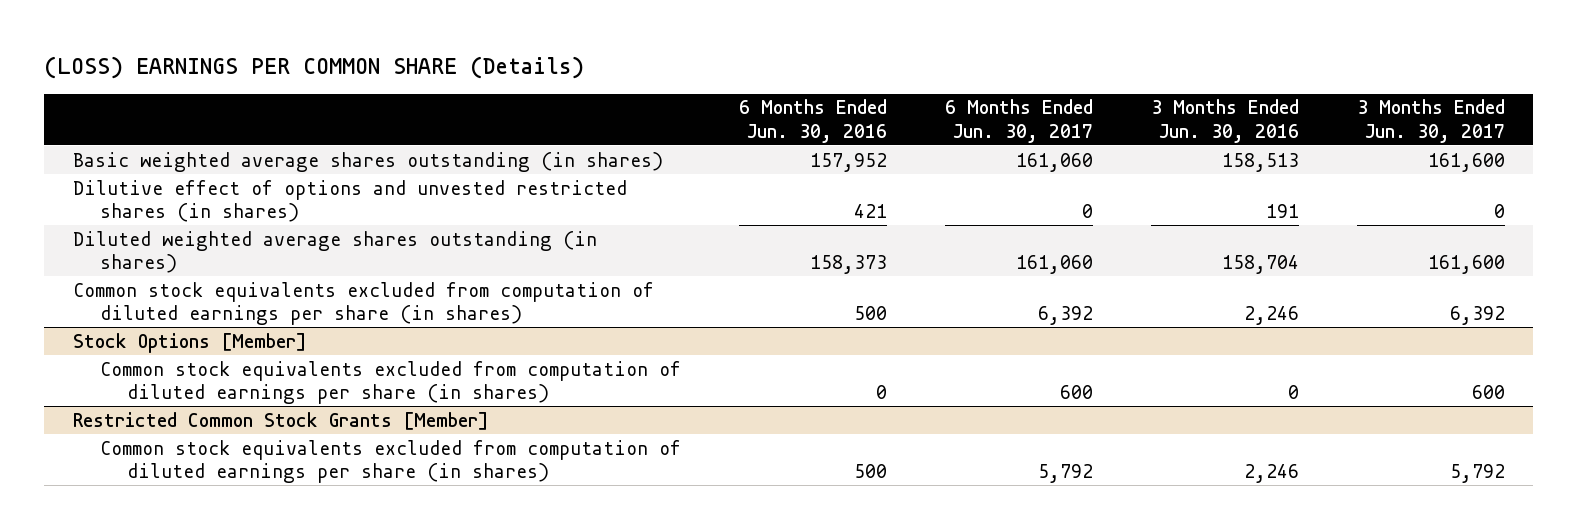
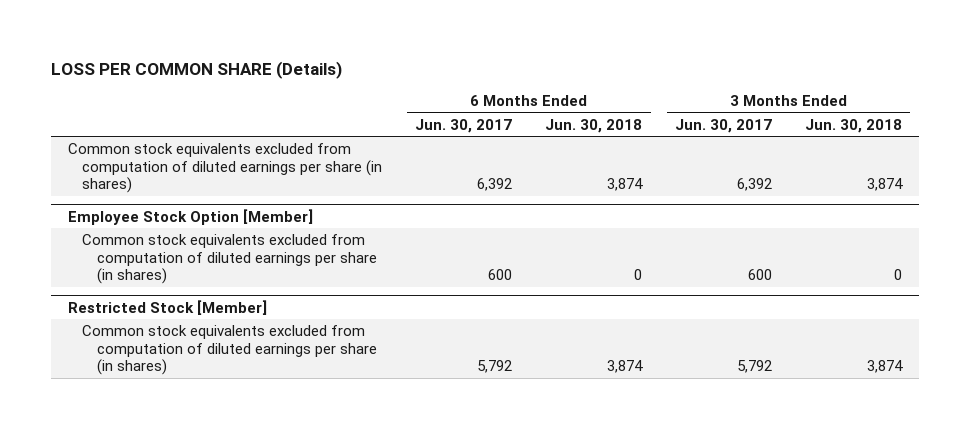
- (LOSS) EARNINGS PER COMMON SHARE (Details)
+ LOSS PER COMMON SHARE (Details)
- | 6 Months Ended Jun. 30, 2016 | 6 Months Ended Jun. 30, 2017 | 3 Months Ended Jun. 30, 2016 | 3 Months Ended Jun. 30, 2017
+ | 6 Months Ended Jun. 30, 2017 | 6 Months Ended Jun. 30, 2018 | 3 Months Ended Jun. 30, 2017 | 3 Months Ended Jun. 30, 2018
- Basic weighted average shares outstanding (in shares) | 157,952 | 161,060 | 158,513 | 161,600
- Dilutive effect of options and unvested restricted shares (in shares) | 421 | 0 | 191 | 0
- Diluted weighted average shares outstanding (in shares) | 158,373 | 161,060 | 158,704 | 161,600
- Stock Options [Member]
+ Employee Stock Option [Member]
- Restricted Common Stock Grants [Member]
+ Restricted Stock [Member]

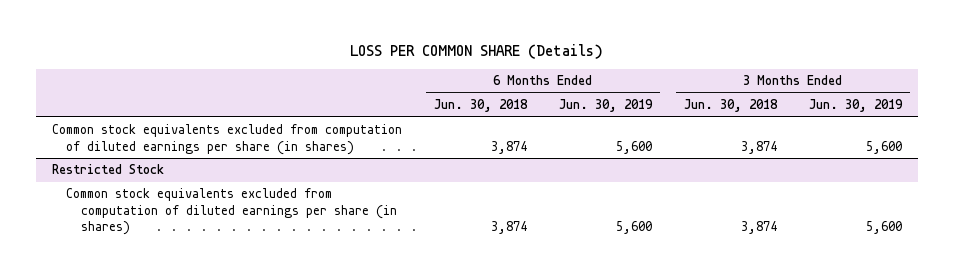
- | 6 Months Ended Jun. 30, 2017 | 6 Months Ended Jun. 30, 2018 | 3 Months Ended Jun. 30, 2017 | 3 Months Ended Jun. 30, 2018
+ | 6 Months Ended Jun. 30, 2018 | 6 Months Ended Jun. 30, 2019 | 3 Months Ended Jun. 30, 2018 | 3 Months Ended Jun. 30, 2019
- Employee Stock Option [Member]
- Common stock equivalents excluded from computation of diluted earnings per share (in shares) | 600 | 0 | 600 | 0
- Restricted Stock [Member]
+ Restricted Stock

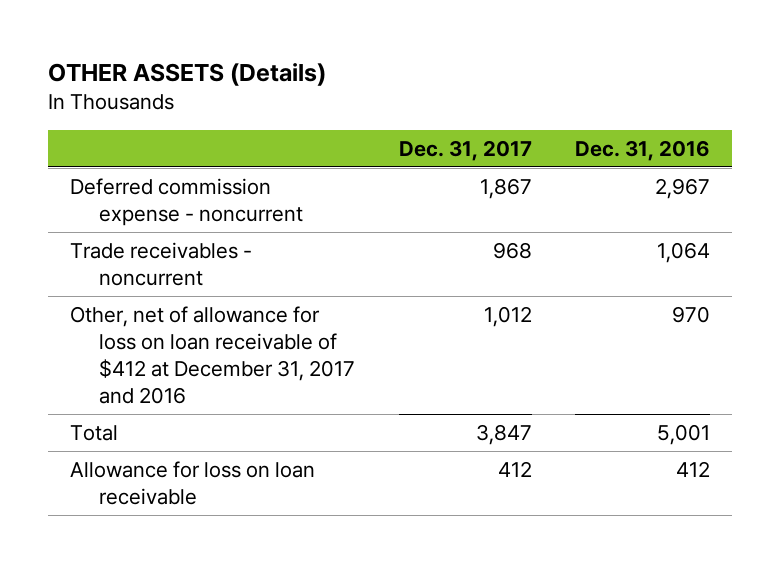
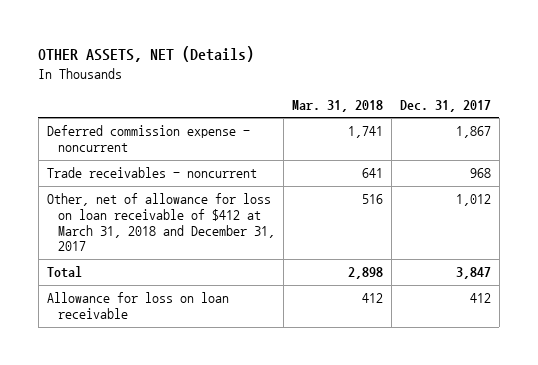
- OTHER ASSETS (Details)
+ OTHER ASSETS, NET (Details)
- | Dec. 31, 2017 | Dec. 31, 2016
+ | Mar. 31, 2018 | Dec. 31, 2017
- Other, net of allowance for loss on loan receivable of $412 at December 31, 2017 and 2016 | 1,012 | 970
+ Other, net of allowance for loss on loan receivable of $412 at March 31, 2018 and December 31, 2017 | 516 | 1,012

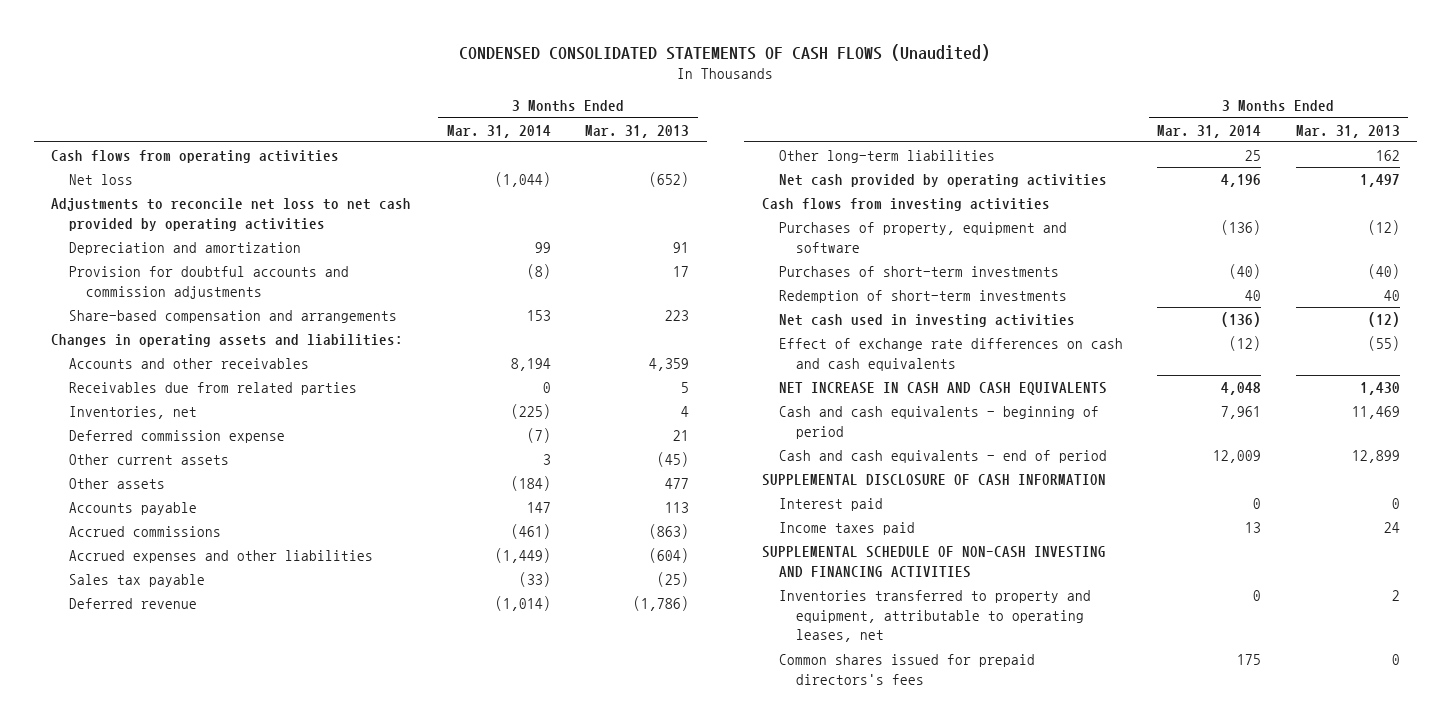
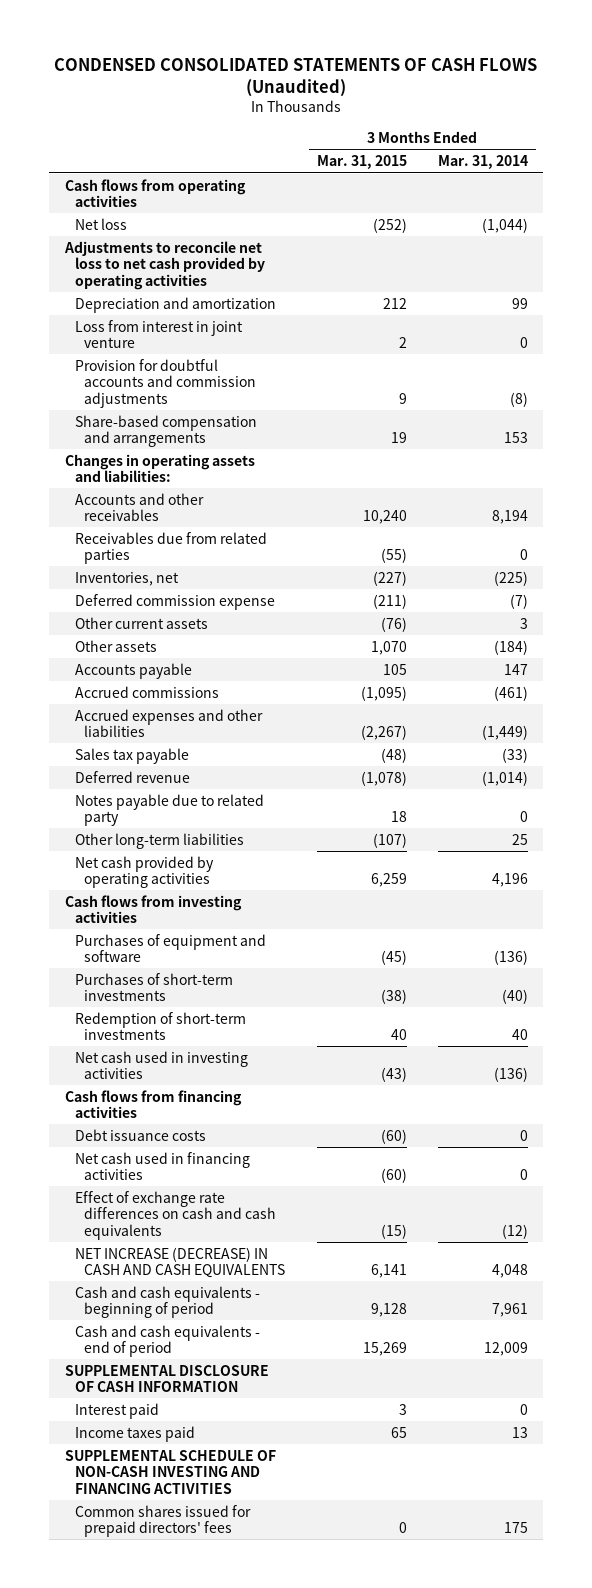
- | 3 Months Ended Mar. 31, 2014 | 3 Months Ended Mar. 31, 2013
+ | 3 Months Ended Mar. 31, 2015 | 3 Months Ended Mar. 31, 2014
+ Loss from interest in joint venture | 2 | 0
+ Notes payable due to related party | 18 | 0
- Purchases of property, equipment and software | (136) | (12)
+ Purchases of equipment and software | (45) | (136)
+ Cash flows from financing activities
+ Debt issuance costs | (60) | 0
+ Net cash used in financing activities | (60) | 0
- NET INCREASE IN CASH AND CASH EQUIVALENTS | 4,048 | 1,430
+ NET INCREASE (DECREASE) IN CASH AND CASH EQUIVALENTS | 6,141 | 4,048
- Inventories transferred to property and equipment, attributable to operating leases, net | 0 | 2
- Common shares issued for prepaid directors's fees | 175 | 0
+ Common shares issued for prepaid directors' fees | 0 | 175

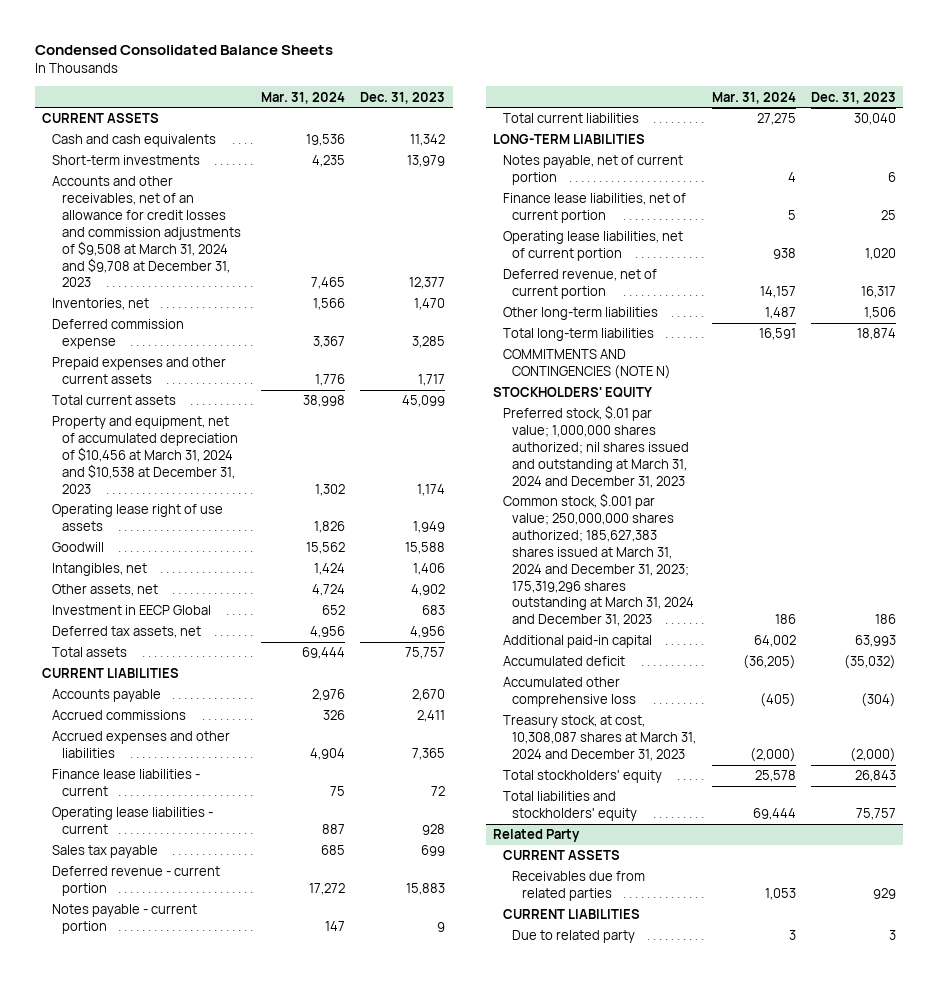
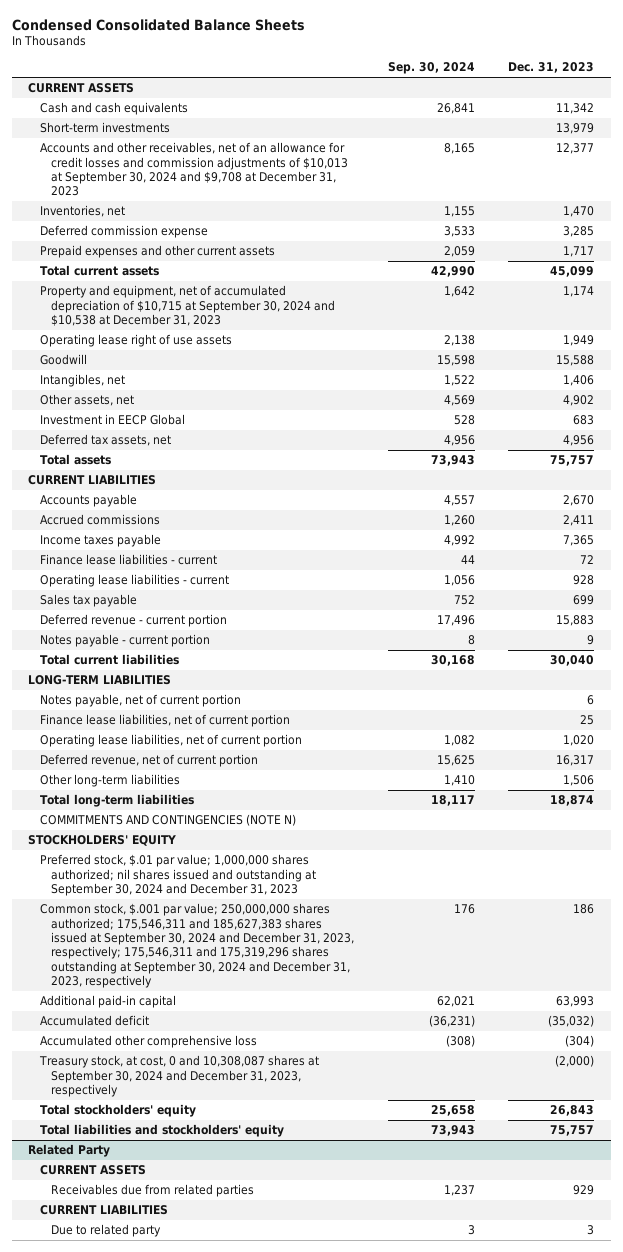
- | Mar. 31, 2024 | Dec. 31, 2023
+ | Sep. 30, 2024 | Dec. 31, 2023
- Accounts and other receivables, net of an allowance for credit losses and commission adjustments of $9,508 at March 31, 2024 and $9,708 at December 31, 2023 | 7,465 | 12,377
+ Accounts and other receivables, net of an allowance for credit losses and commission adjustments of $10,013 at September 30, 2024 and $9,708 at December 31, 2023 | 8,165 | 12,377
- Property and equipment, net of accumulated depreciation of $10,456 at March 31, 2024 and $10,538 at December 31, 2023 | 1,302 | 1,174
+ Property and equipment, net of accumulated depreciation of $10,715 at September 30, 2024 and $10,538 at December 31, 2023 | 1,642 | 1,174
- Accrued expenses and other liabilities | 4,904 | 7,365
+ Income taxes payable | 4,992 | 7,365
- Preferred stock, $.01 par value; 1,000,000 shares authorized; nil shares issued and outstanding at March 31, 2024 and December 31, 2023
- Common stock, $.001 par value; 250,000,000 shares authorized; 185,627,383 shares issued at March 31, 2024 and December 31, 2023; 175,319,296 shares outstanding at March 31, 2024 and December 31, 2023 | 186 | 186
+ Preferred stock, $.01 par value; 1,000,000 shares authorized; nil shares issued and outstanding at September 30, 2024 and December 31, 2023
+ Common stock, $.001 par value; 250,000,000 shares authorized; 175,546,311 and 185,627,383 shares issued at September 30, 2024 and December 31, 2023, respectively; 175,546,311 and 175,319,296 shares outstanding at September 30, 2024 and December 31, 2023, respectively | 176 | 186
- Treasury stock, at cost, 10,308,087 shares at March 31, 2024 and December 31, 2023 | (2,000) | (2,000)
+ Treasury stock, at cost, 0 and 10,308,087 shares at September 30, 2024 and December 31, 2023, respectively | | (2,000)

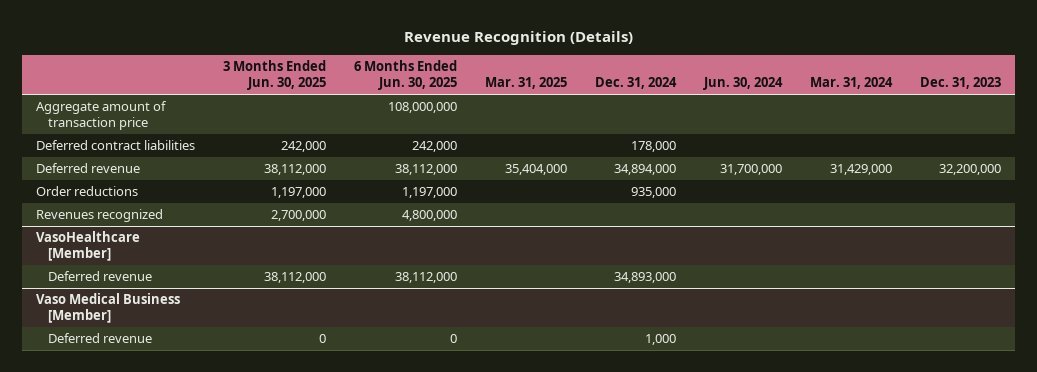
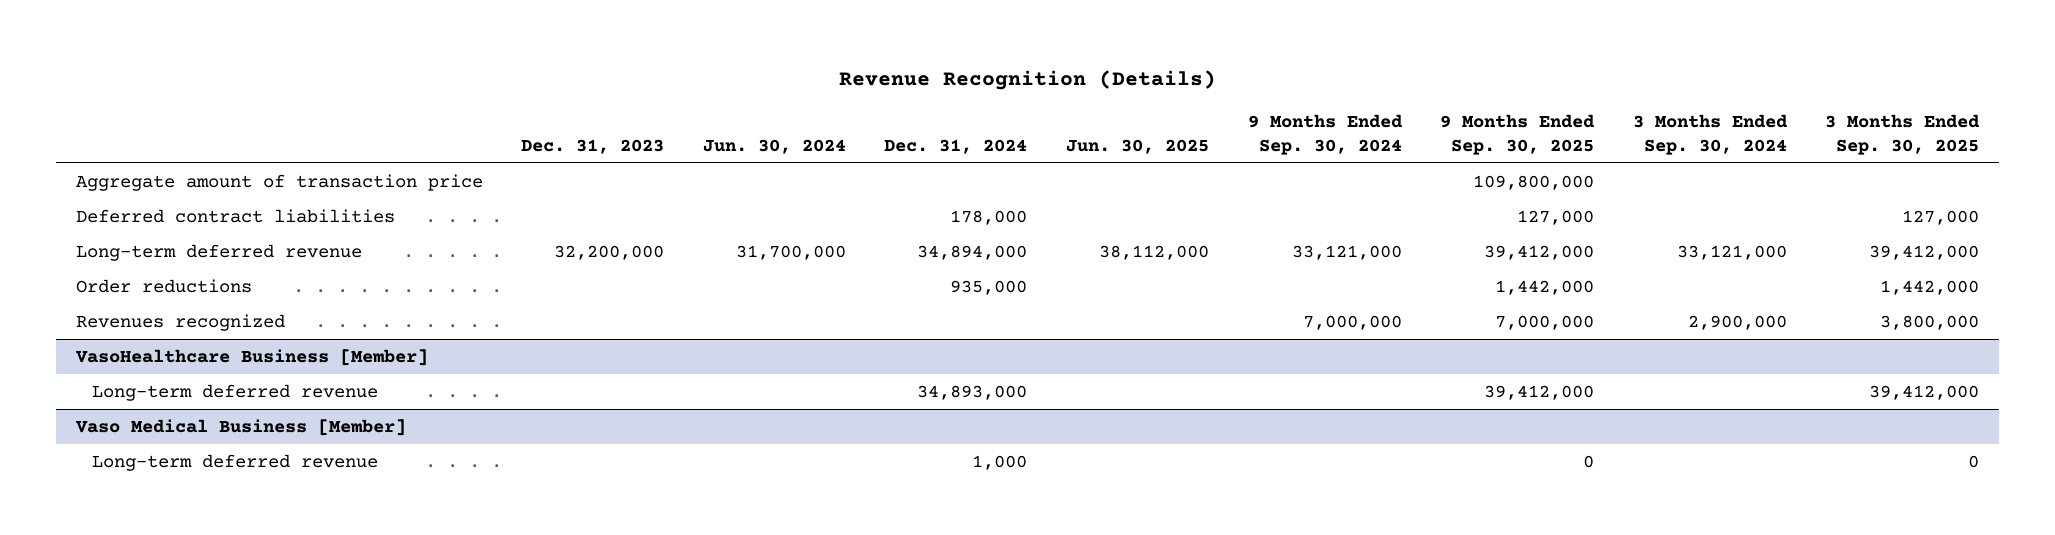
- | 3 Months Ended Jun. 30, 2025 | 6 Months Ended Jun. 30, 2025 | Mar. 31, 2025 | Dec. 31, 2024 | Jun. 30, 2024 | Mar. 31, 2024 | Dec. 31, 2023
+ | Dec. 31, 2023 | Jun. 30, 2024 | Dec. 31, 2024 | Jun. 30, 2025 | 9 Months Ended Sep. 30, 2024 | 9 Months Ended Sep. 30, 2025 | 3 Months Ended Sep. 30, 2024 | 3 Months Ended Sep. 30, 2025
- Deferred revenue | 38,112,000 | 38,112,000 | 35,404,000 | 34,894,000 | 31,700,000 | 31,429,000 | 32,200,000
+ Long-term deferred revenue | 32,200,000 | 31,700,000 | 34,894,000 | 38,112,000 | 33,121,000 | 39,412,000 | 33,121,000 | 39,412,000
- VasoHealthcare [Member]
- Deferred revenue | 38,112,000 | 38,112,000 | | 34,893,000 | | |
+ VasoHealthcare Business [Member]
+ Long-term deferred revenue | | | 34,893,000 | | | 39,412,000 | | 39,412,000
@ Vaso Medical Business [Member]
- Deferred revenue | 0 | 0 | | 1,000 | | |
+ Long-term deferred revenue | | | 1,000 | | | 0 | | 0

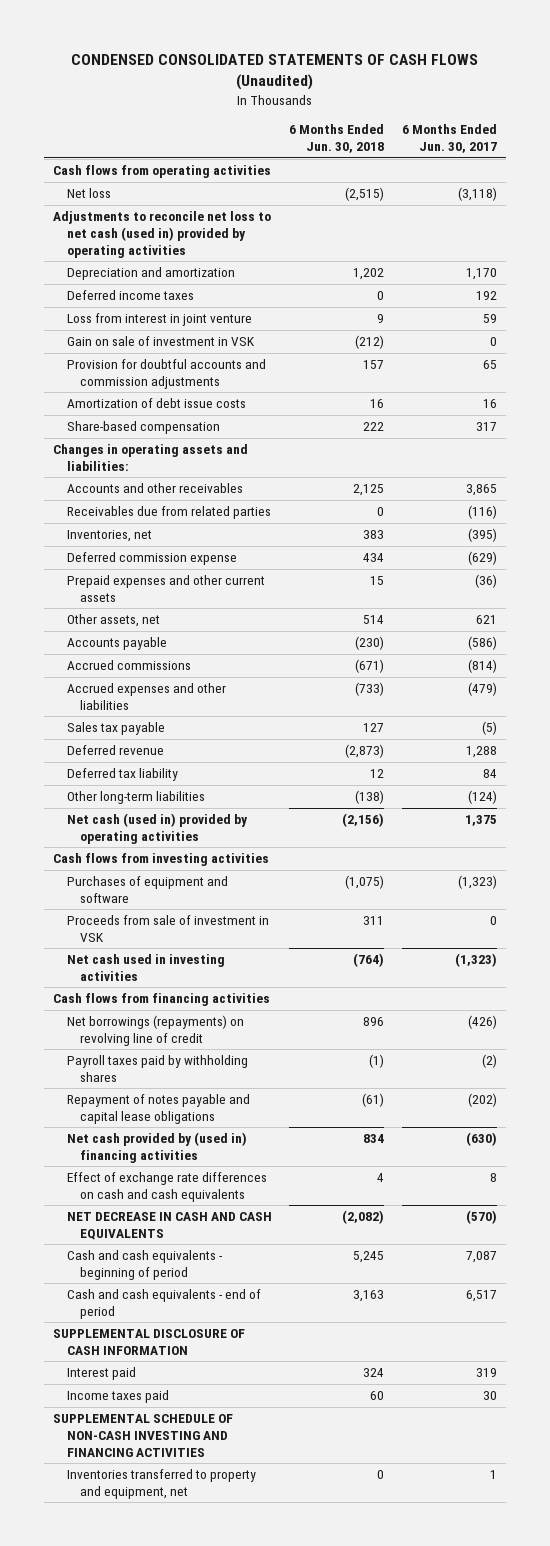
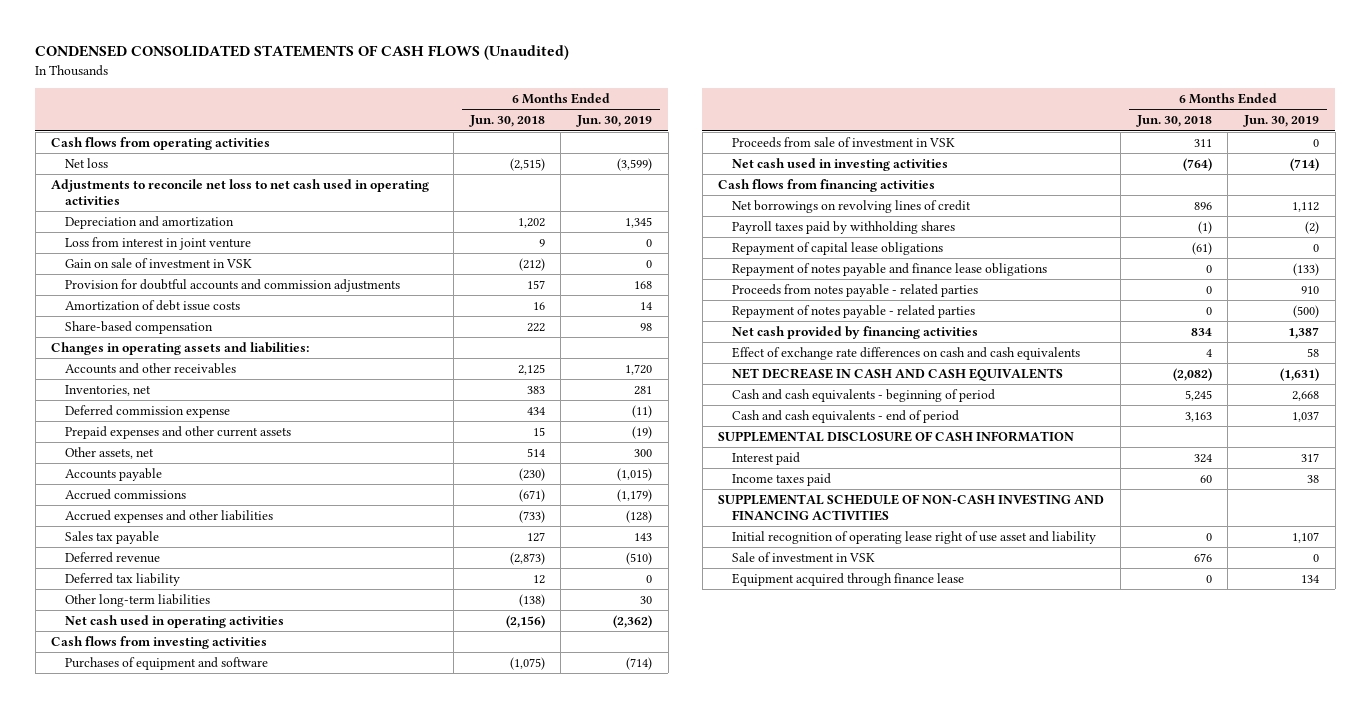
- | 6 Months Ended Jun. 30, 2018 | 6 Months Ended Jun. 30, 2017
+ | 6 Months Ended Jun. 30, 2018 | 6 Months Ended Jun. 30, 2019
- Adjustments to reconcile net loss to net cash (used in) provided by operating activities
+ Adjustments to reconcile net loss to net cash used in operating activities
- Deferred income taxes | 0 | 192
- Receivables due from related parties | 0 | (116)
- Net cash (used in) provided by operating activities | (2,156) | 1,375
+ Net cash used in operating activities | (2,156) | (2,362)
- Net borrowings (repayments) on revolving line of credit | 896 | (426)
+ Net borrowings on revolving lines of credit | 896 | 1,112
- Repayment of notes payable and capital lease obligations | (61) | (202)
- Net cash provided by (used in) financing activities | 834 | (630)
+ Repayment of capital lease obligations | (61) | 0
+ Repayment of notes payable and finance lease obligations | 0 | (133)
+ Proceeds from notes payable - related parties | 0 | 910
+ Repayment of notes payable - related parties | 0 | (500)
+ Net cash provided by financing activities | 834 | 1,387
- Inventories transferred to property and equipment, net | 0 | 1
+ Initial recognition of operating lease right of use asset and liability | 0 | 1,107
+ Sale of investment in VSK | 676 | 0
+ Equipment acquired through finance lease | 0 | 134

